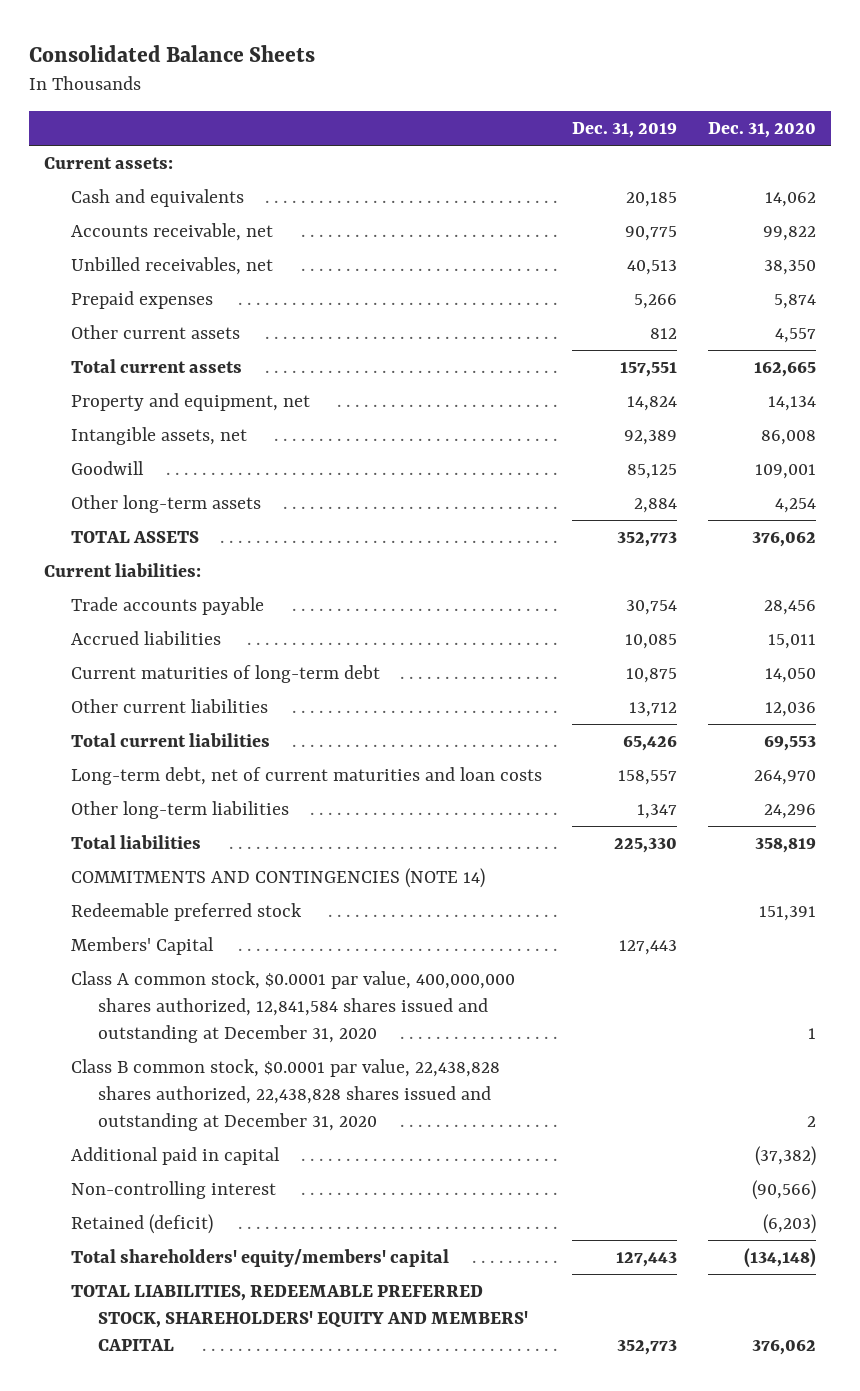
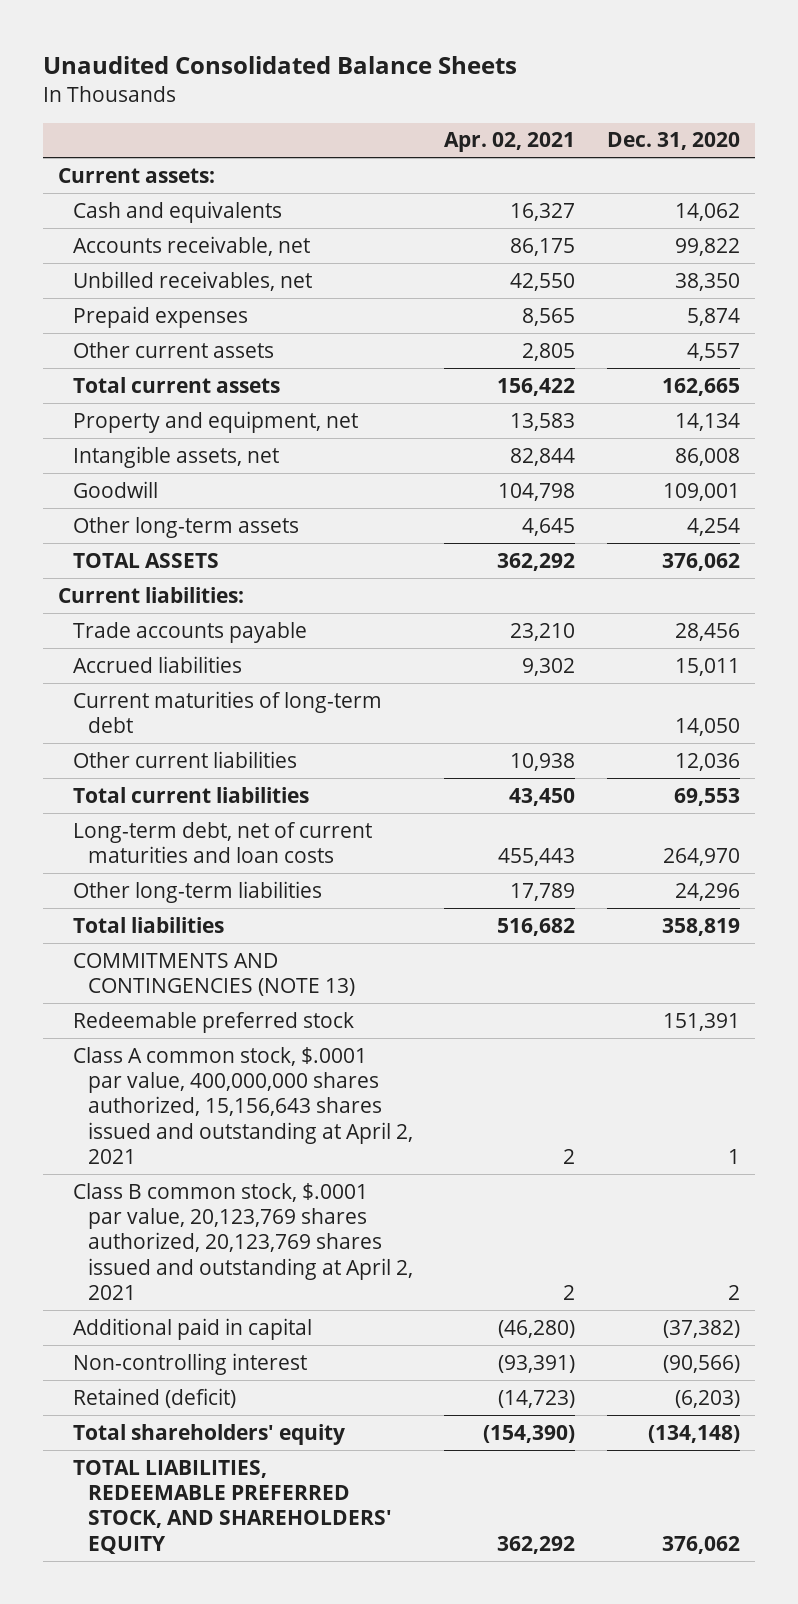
- Consolidated Balance Sheets
+ Unaudited Consolidated Balance Sheets
- | Dec. 31, 2019 | Dec. 31, 2020
+ | Apr. 02, 2021 | Dec. 31, 2020
- COMMITMENTS AND CONTINGENCIES (NOTE 14)
+ COMMITMENTS AND CONTINGENCIES (NOTE 13)
- Members' Capital | 127,443 |
- Class A common stock, $0.0001 par value, 400,000,000 shares authorized, 12,841,584 shares issued and outstanding at December 31, 2020 | | 1
- Class B common stock, $0.0001 par value, 22,438,828 shares authorized, 22,438,828 shares issued and outstanding at December 31, 2020 | | 2
+ Class A common stock, $.0001 par value, 400,000,000 shares authorized, 15,156,643 shares issued and outstanding at April 2, 2021 | 2 | 1
+ Class B common stock, $.0001 par value, 20,123,769 shares authorized, 20,123,769 shares issued and outstanding at April 2, 2021 | 2 | 2
- Total shareholders' equity/members' capital | 127,443 | (134,148)
- TOTAL LIABILITIES, REDEEMABLE PREFERRED STOCK, SHAREHOLDERS' EQUITY AND MEMBERS' CAPITAL | 352,773 | 376,062
+ Total shareholders' equity | (154,390) | (134,148)
+ TOTAL LIABILITIES, REDEEMABLE PREFERRED STOCK, AND SHAREHOLDERS' EQUITY | 362,292 | 376,062

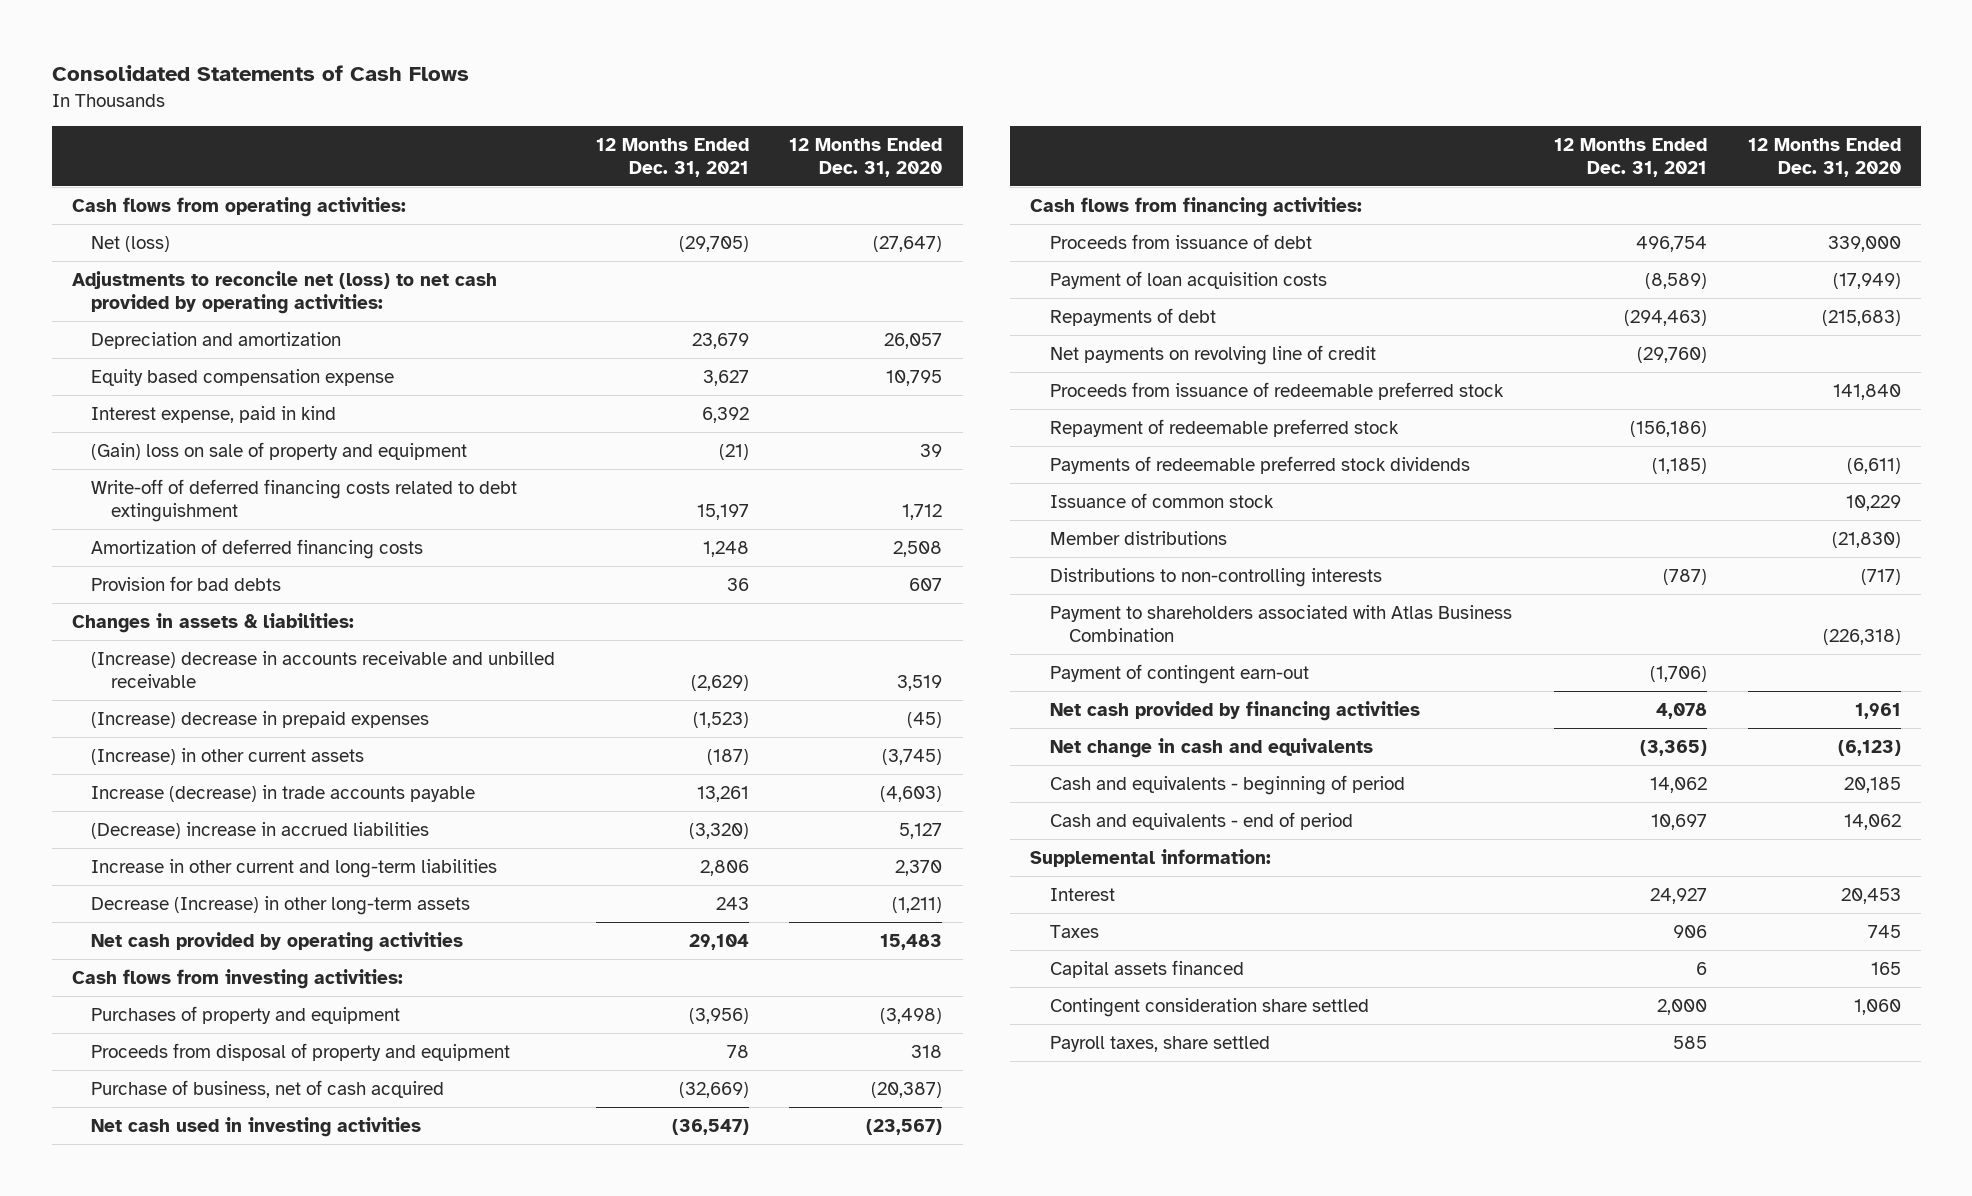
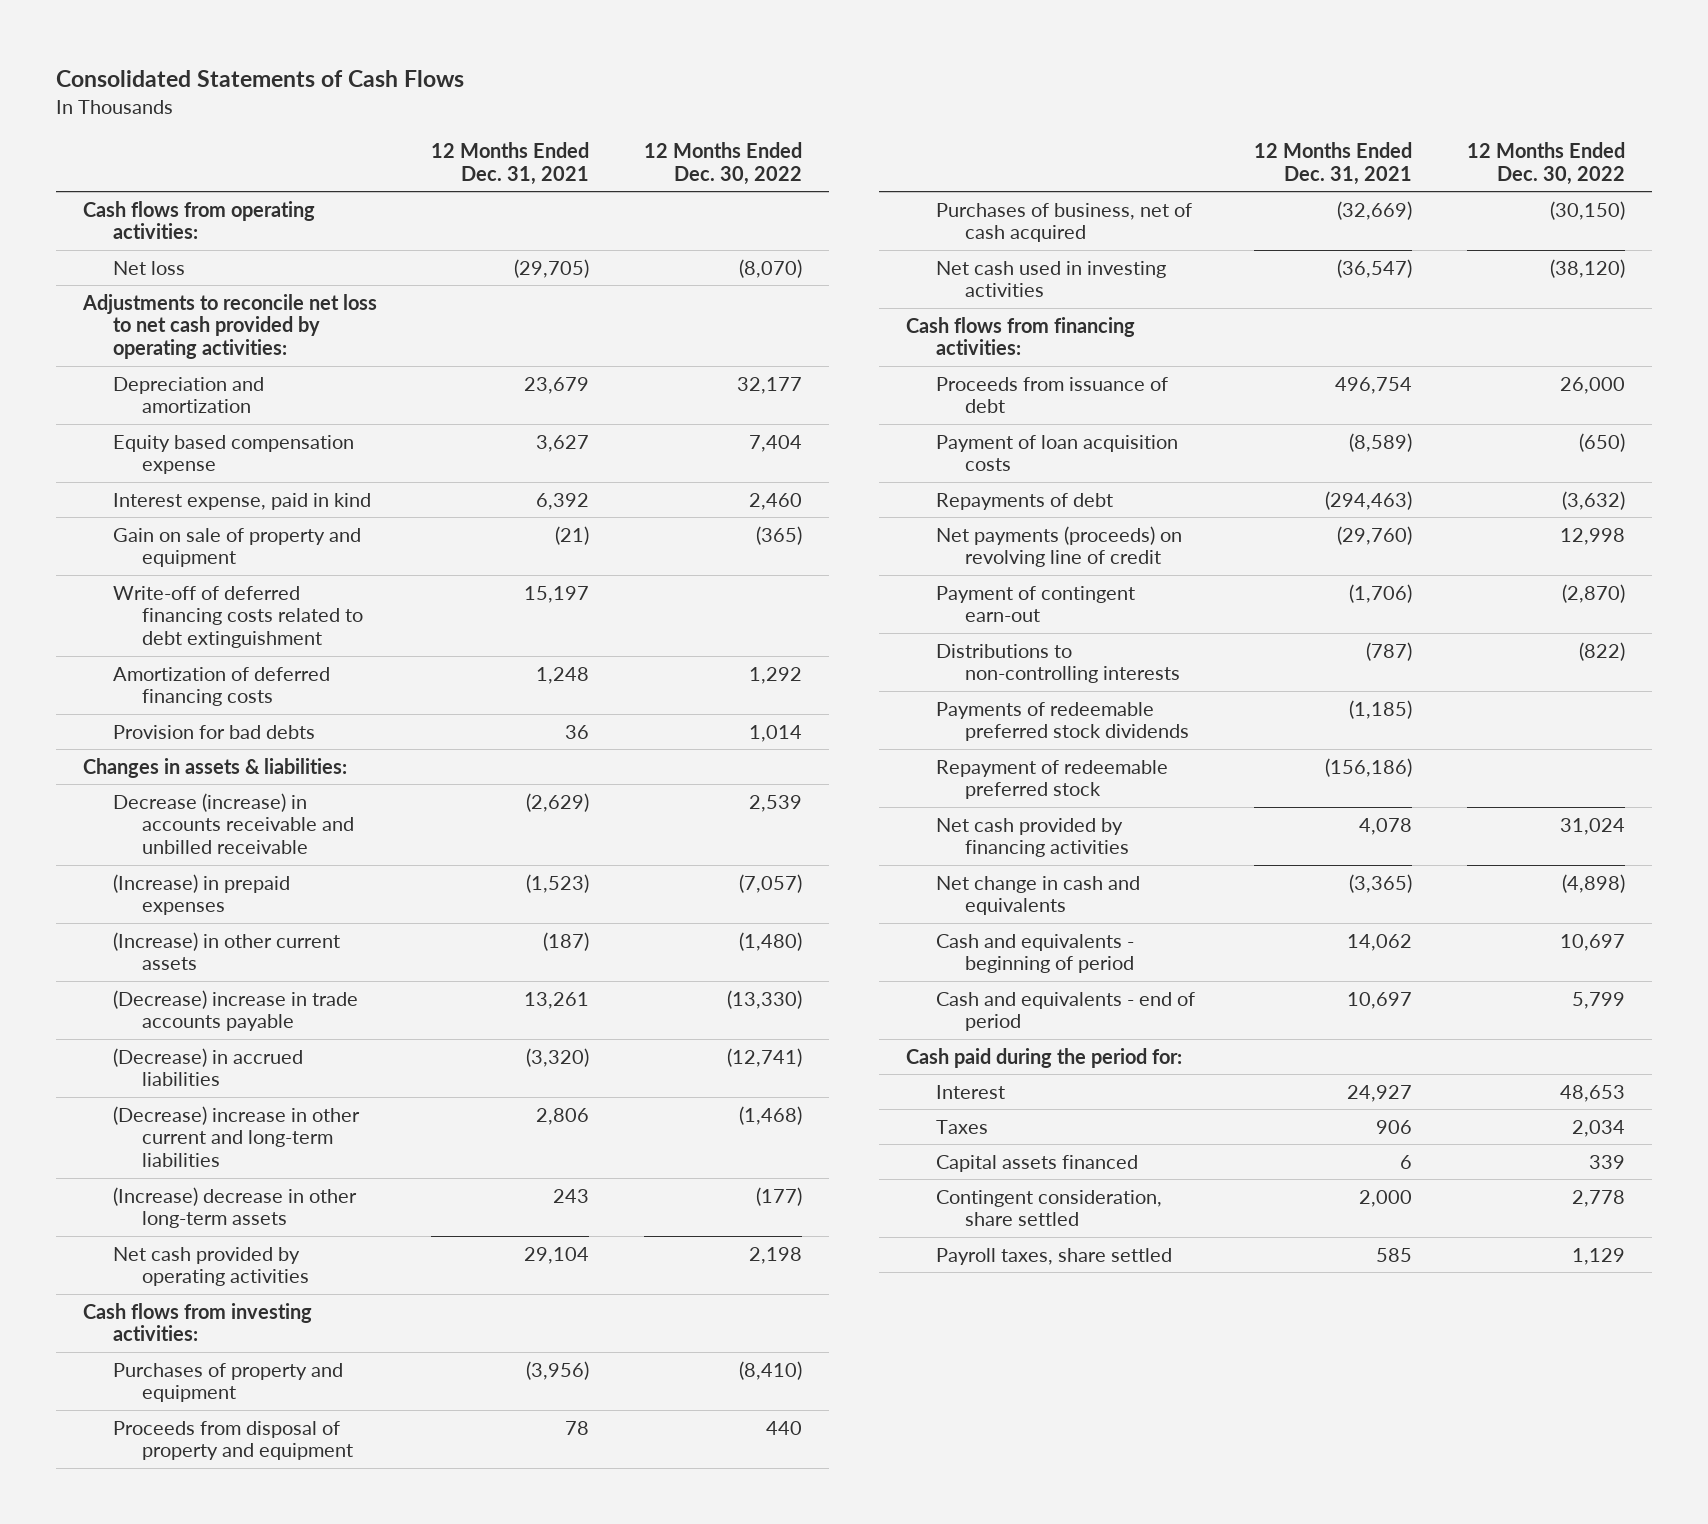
- | 12 Months Ended Dec. 31, 2021 | 12 Months Ended Dec. 31, 2020
+ | 12 Months Ended Dec. 31, 2021 | 12 Months Ended Dec. 30, 2022
- Net (loss) | (29,705) | (27,647)
- Adjustments to reconcile net (loss) to net cash provided by operating activities:
+ Net loss | (29,705) | (8,070)
+ Adjustments to reconcile net loss to net cash provided by operating activities:
- (Gain) loss on sale of property and equipment | (21) | 39
+ Gain on sale of property and equipment | (21) | (365)
- (Increase) decrease in accounts receivable and unbilled receivable | (2,629) | 3,519
- (Increase) decrease in prepaid expenses | (1,523) | (45)
+ Decrease (increase) in accounts receivable and unbilled receivable | (2,629) | 2,539
+ (Increase) in prepaid expenses | (1,523) | (7,057)
- Increase (decrease) in trade accounts payable | 13,261 | (4,603)
- (Decrease) increase in accrued liabilities | (3,320) | 5,127
- Increase in other current and long-term liabilities | 2,806 | 2,370
- Decrease (Increase) in other long-term assets | 243 | (1,211)
+ (Decrease) increase in trade accounts payable | 13,261 | (13,330)
+ (Decrease) in accrued liabilities | (3,320) | (12,741)
+ (Decrease) increase in other current and long-term liabilities | 2,806 | (1,468)
+ (Increase) decrease in other long-term assets | 243 | (177)
- Purchase of business, net of cash acquired | (32,669) | (20,387)
+ Purchases of business, net of cash acquired | (32,669) | (30,150)
- Net payments on revolving line of credit | (29,760) |
- Proceeds from issuance of redeemable preferred stock | | 141,840
- Issuance of common stock | | 10,229
- Member distributions | | (21,830)
- Payment to shareholders associated with Atlas Business Combination | | (226,318)
+ Net payments (proceeds) on revolving line of credit | (29,760) | 12,998
moved down: Distributions to non-controlling interests | (787) | (822)
moved down: Payments of redeemable preferred stock dividends | (1,185) |
moved down: Repayment of redeemable preferred stock | (156,186) |
- Supplemental information:
+ Cash paid during the period for:
- Contingent consideration share settled | 2,000 | 1,060
+ Contingent consideration, share settled | 2,000 | 2,778

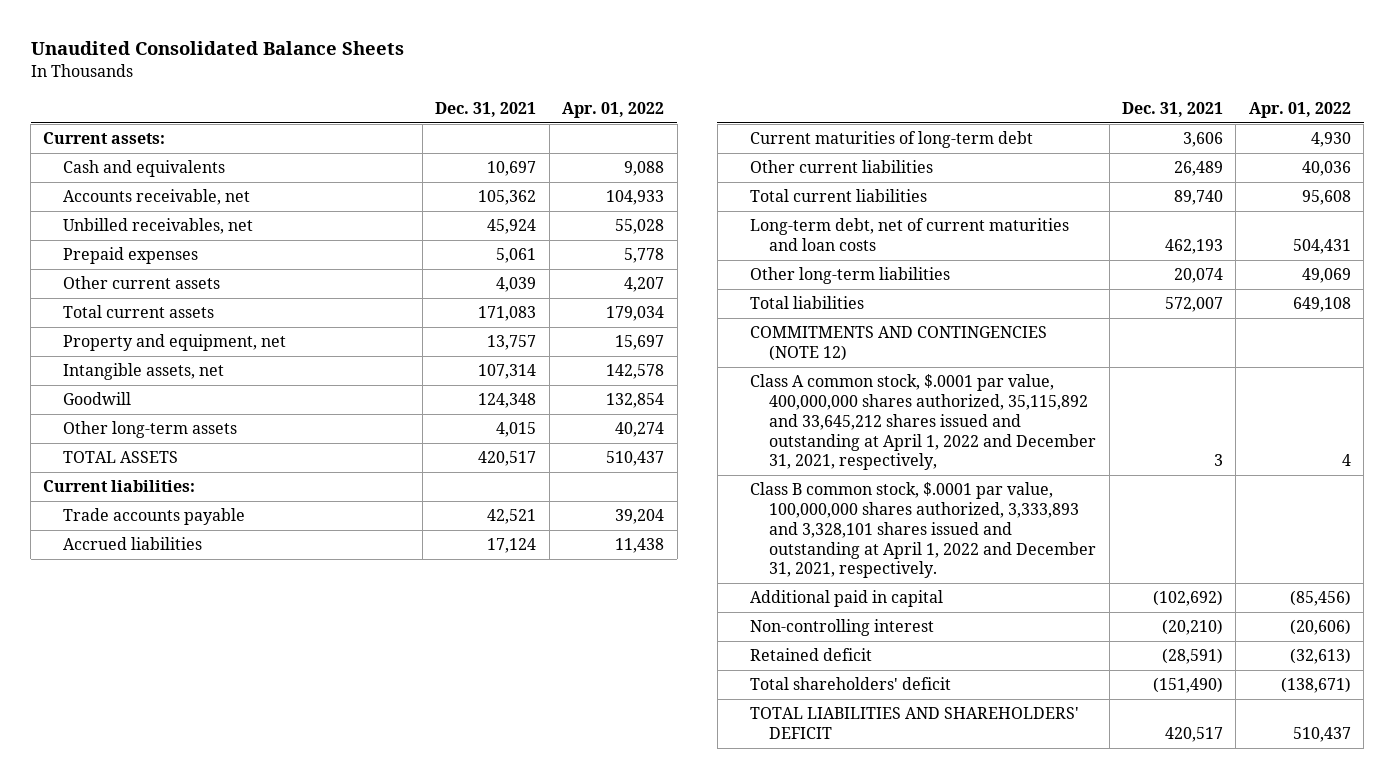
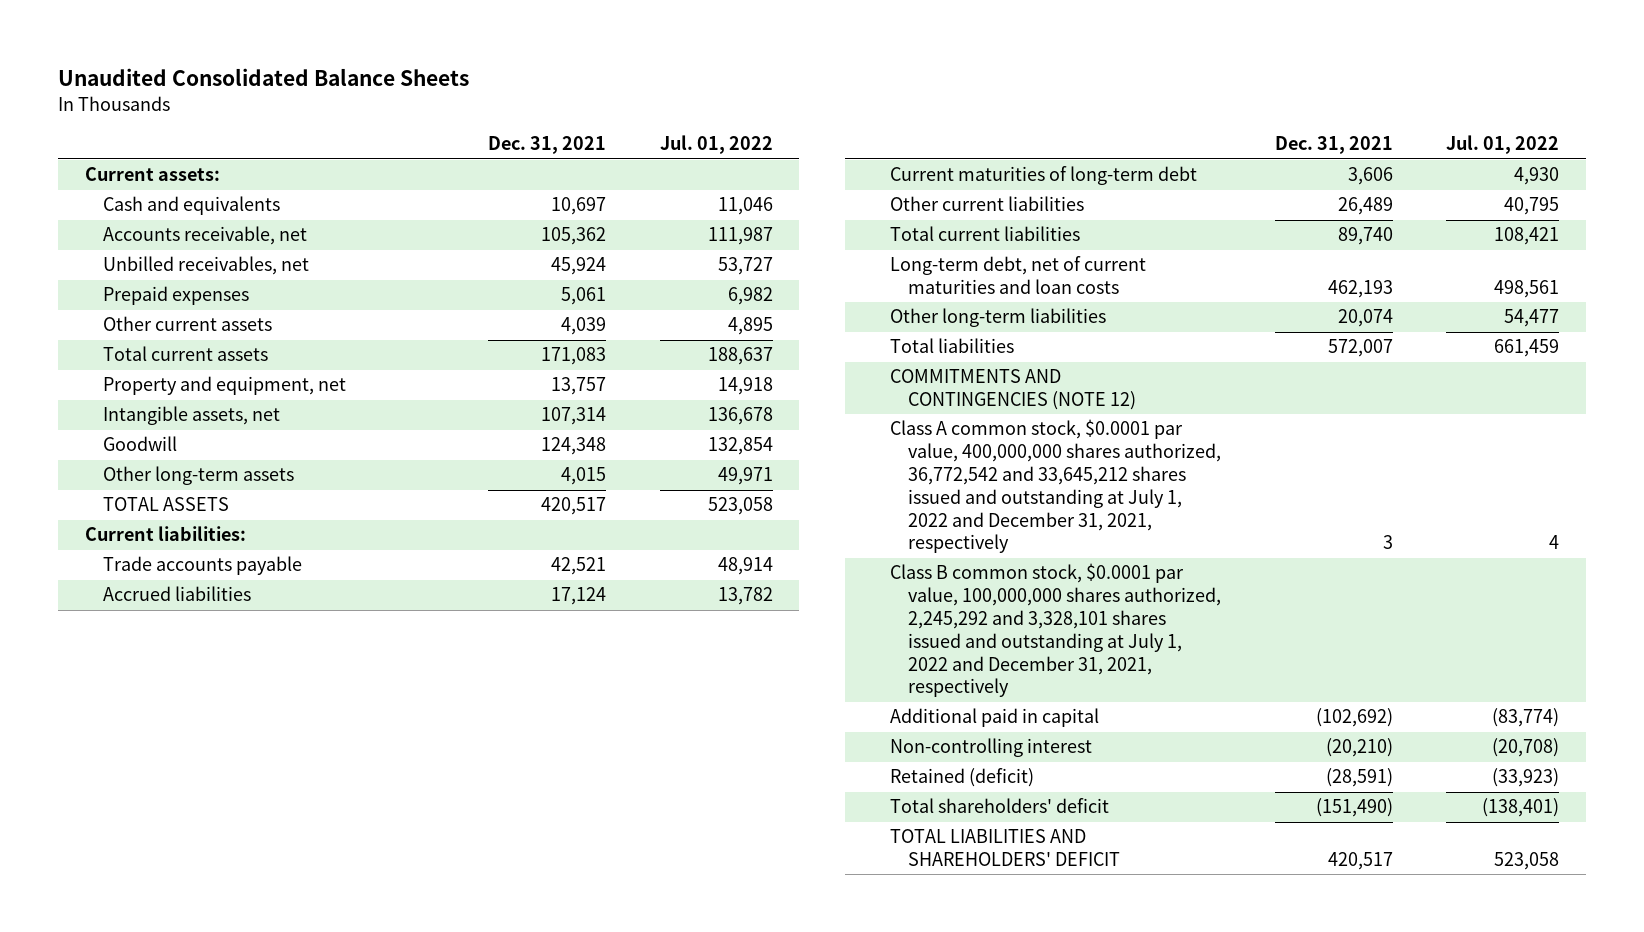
- | Dec. 31, 2021 | Apr. 01, 2022
+ | Dec. 31, 2021 | Jul. 01, 2022
- Class A common stock, $.0001 par value, 400,000,000 shares authorized, 35,115,892 and 33,645,212 shares issued and outstanding at April 1, 2022 and December 31, 2021, respectively, | 3 | 4
- Class B common stock, $.0001 par value, 100,000,000 shares authorized, 3,333,893 and 3,328,101 shares issued and outstanding at April 1, 2022 and December 31, 2021, respectively.
+ Class A common stock, $0.0001 par value, 400,000,000 shares authorized, 36,772,542 and 33,645,212 shares issued and outstanding at July 1, 2022 and December 31, 2021, respectively | 3 | 4
+ Class B common stock, $0.0001 par value, 100,000,000 shares authorized, 2,245,292 and 3,328,101 shares issued and outstanding at July 1, 2022 and December 31, 2021, respectively
- Retained deficit | (28,591) | (32,613)
+ Retained (deficit) | (28,591) | (33,923)

